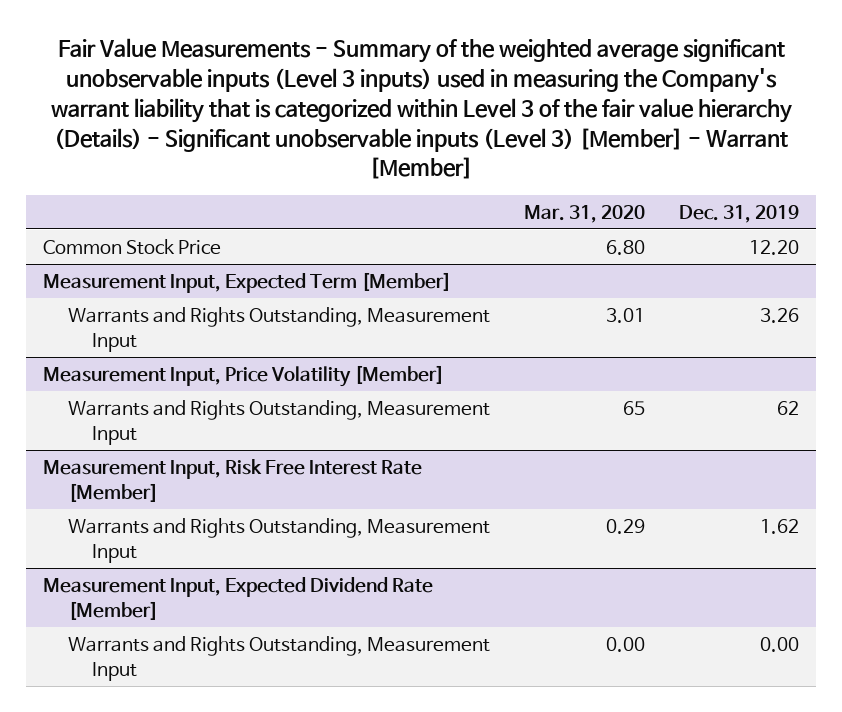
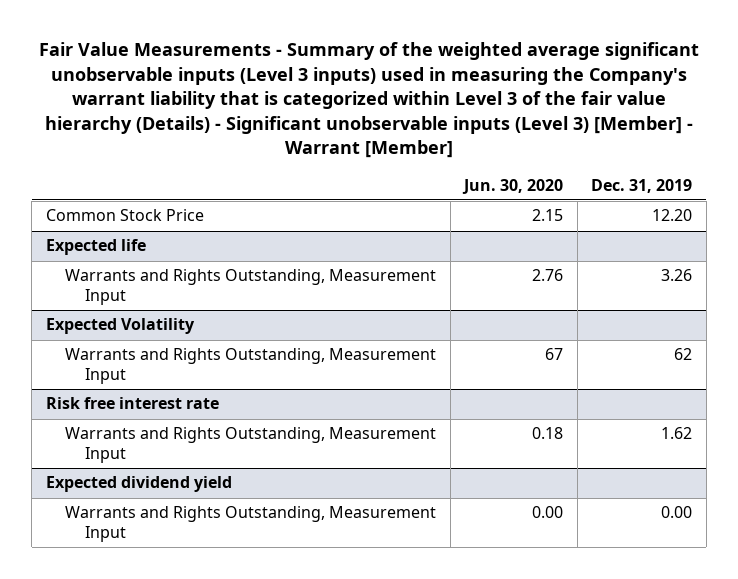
- | Mar. 31, 2020 | Dec. 31, 2019
+ | Jun. 30, 2020 | Dec. 31, 2019
- Measurement Input, Expected Term [Member]
+ Expected life
- Measurement Input, Price Volatility [Member]
+ Expected Volatility
- Measurement Input, Risk Free Interest Rate [Member]
+ Risk free interest rate
- Measurement Input, Expected Dividend Rate [Member]
+ Expected dividend yield

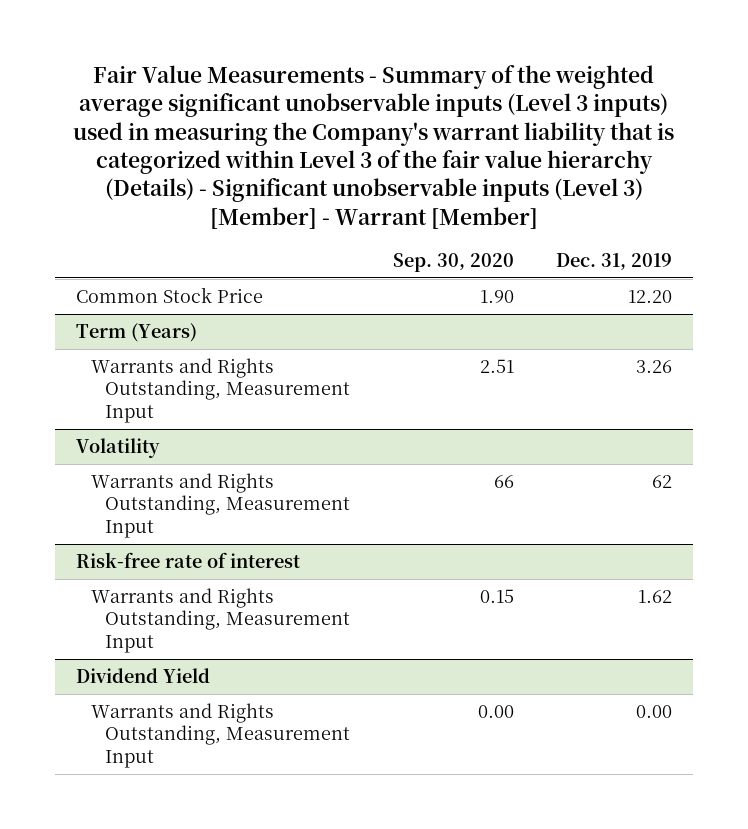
- | Jun. 30, 2020 | Dec. 31, 2019
+ | Sep. 30, 2020 | Dec. 31, 2019
- Expected life
+ Term (Years)
- Expected Volatility
+ Volatility
- Risk free interest rate
+ Risk-free rate of interest
- Expected dividend yield
+ Dividend Yield

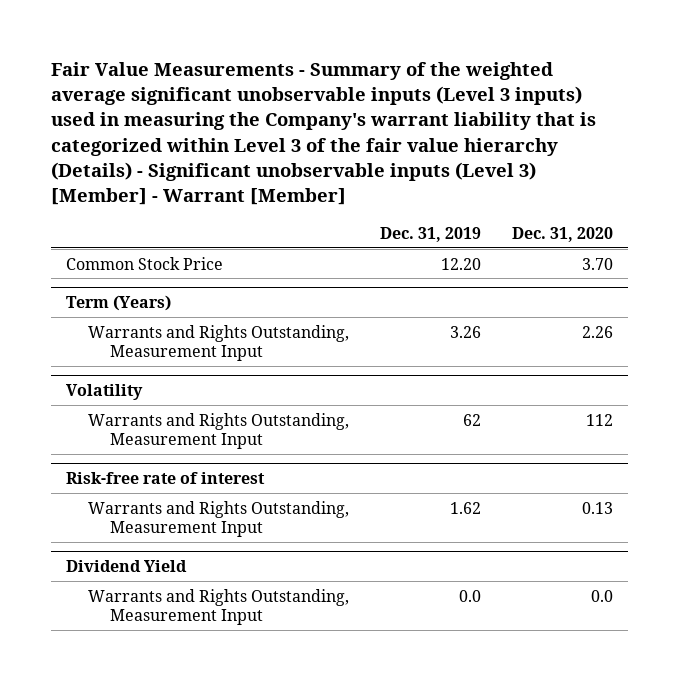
- | Sep. 30, 2020 | Dec. 31, 2019
+ | Dec. 31, 2019 | Dec. 31, 2020
@ Dividend Yield
- Warrants and Rights Outstanding, Measurement Input | 0.00 | 0.00
+ Warrants and Rights Outstanding, Measurement Input | 0.0 | 0.0

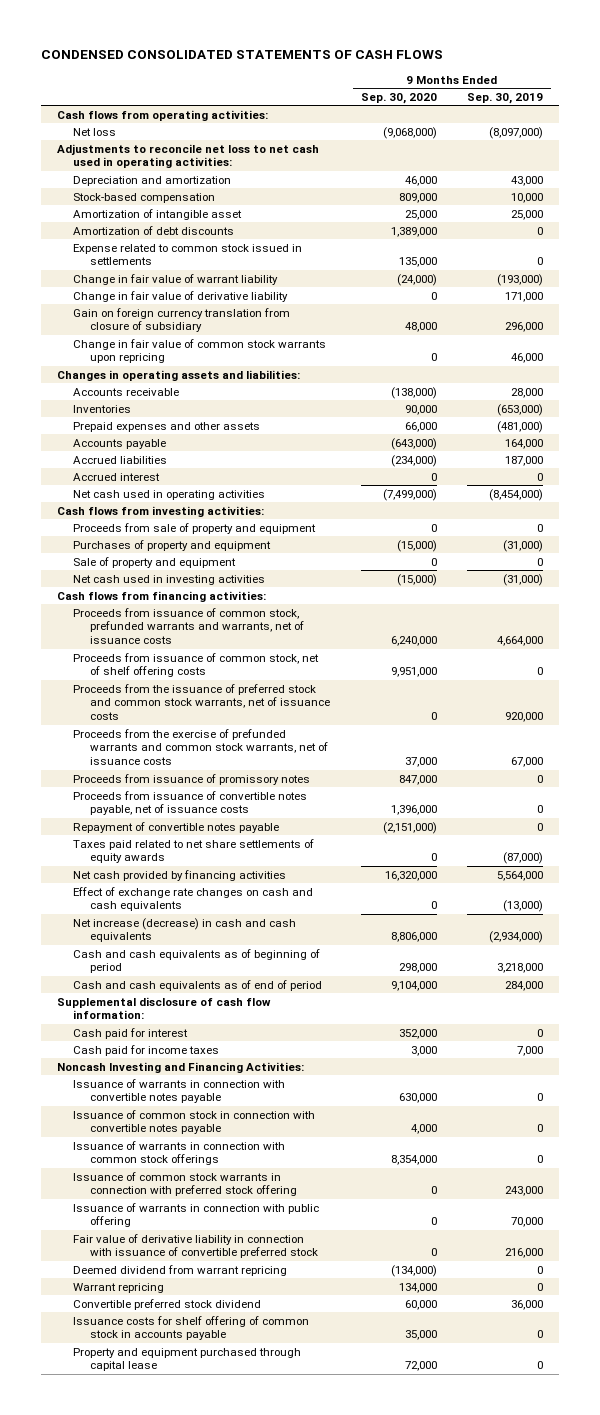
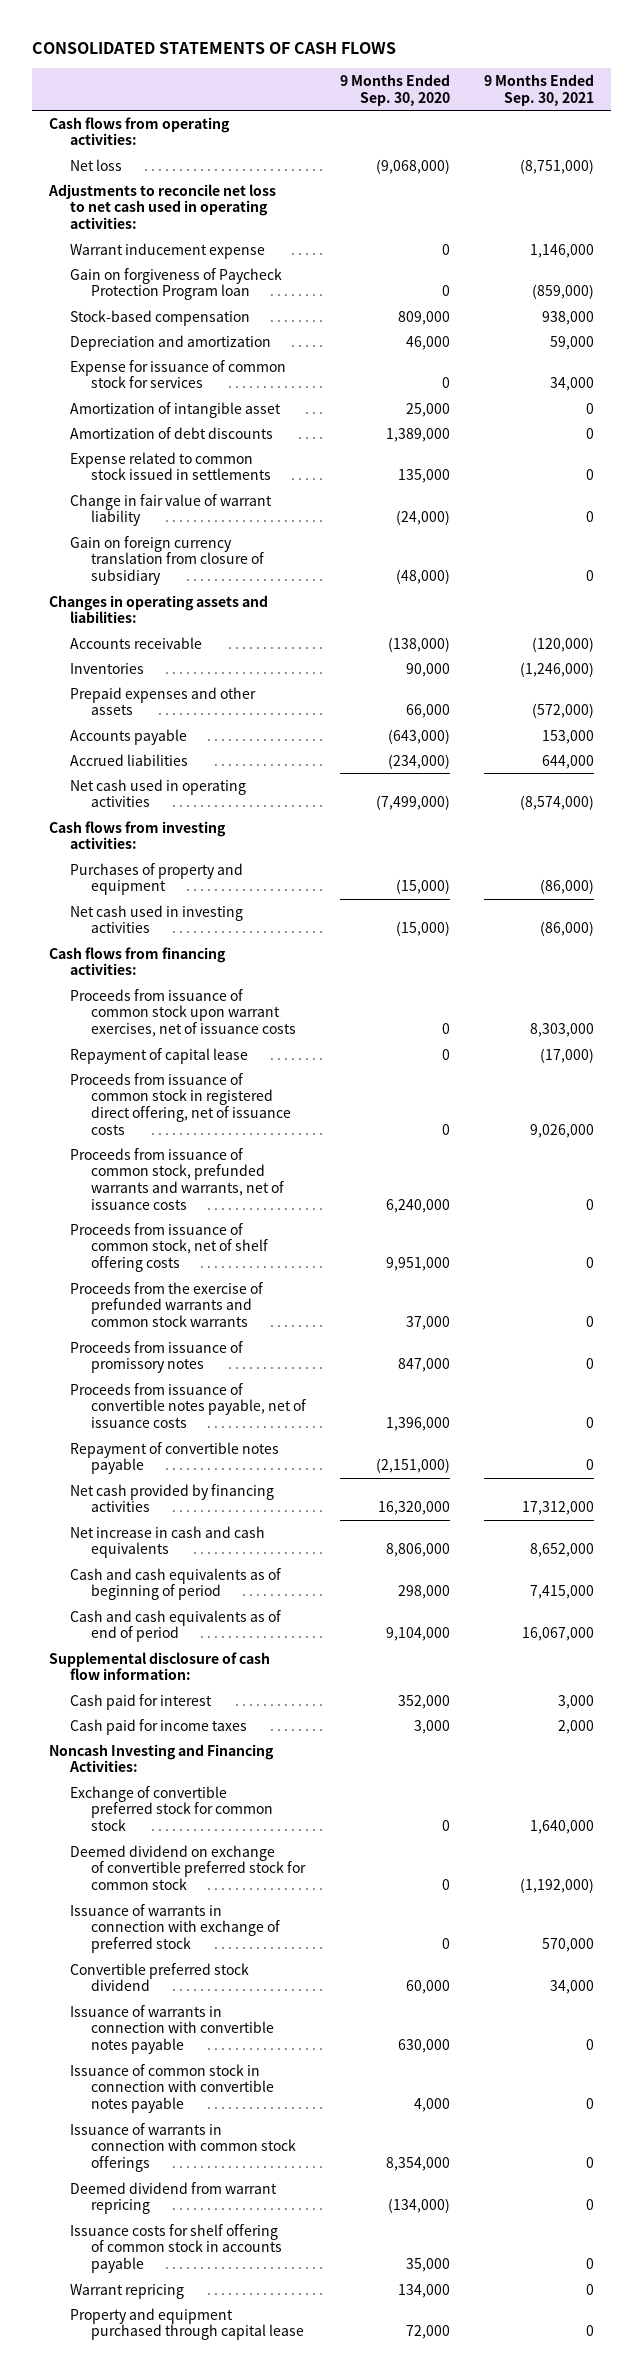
- CONDENSED CONSOLIDATED STATEMENTS OF CASH FLOWS
+ CONSOLIDATED STATEMENTS OF CASH FLOWS
- | 9 Months Ended Sep. 30, 2020 | 9 Months Ended Sep. 30, 2019
+ | 9 Months Ended Sep. 30, 2020 | 9 Months Ended Sep. 30, 2021
+ Warrant inducement expense | 0 | 1,146,000
+ Gain on forgiveness of Paycheck Protection Program loan | 0 | (859,000)
moved down: Depreciation and amortization | 46,000 | 59,000
+ Expense for issuance of common stock for services | 0 | 34,000
- Change in fair value of derivative liability | 0 | 171,000
- Gain on foreign currency translation from closure of subsidiary | 48,000 | 296,000
- Change in fair value of common stock warrants upon repricing | 0 | 46,000
+ Gain on foreign currency translation from closure of subsidiary | (48,000) | 0
- Accrued interest | 0 | 0
- Proceeds from sale of property and equipment | 0 | 0
- Sale of property and equipment | 0 | 0
+ Proceeds from issuance of common stock upon warrant exercises, net of issuance costs | 0 | 8,303,000
+ Repayment of capital lease | 0 | (17,000)
+ Proceeds from issuance of common stock in registered direct offering, net of issuance costs | 0 | 9,026,000
- Proceeds from the issuance of preferred stock and common stock warrants, net of issuance costs | 0 | 920,000
- Proceeds from the exercise of prefunded warrants and common stock warrants, net of issuance costs | 37,000 | 67,000
+ Proceeds from the exercise of prefunded warrants and common stock warrants | 37,000 | 0
- Taxes paid related to net share settlements of equity awards | 0 | (87,000)
- Effect of exchange rate changes on cash and cash equivalents | 0 | (13,000)
- Net increase (decrease) in cash and cash equivalents | 8,806,000 | (2,934,000)
+ Net increase in cash and cash equivalents | 8,806,000 | 8,652,000
+ Exchange of convertible preferred stock for common stock | 0 | 1,640,000
+ Deemed dividend on exchange of convertible preferred stock for common stock | 0 | (1,192,000)
+ Issuance of warrants in connection with exchange of preferred stock | 0 | 570,000
moved up: Convertible preferred stock dividend | 60,000 | 34,000
- Issuance of common stock warrants in connection with preferred stock offering | 0 | 243,000
- Issuance of warrants in connection with public offering | 0 | 70,000
- Fair value of derivative liability in connection with issuance of convertible preferred stock | 0 | 216,000
moved down: Warrant repricing | 134,000 | 0

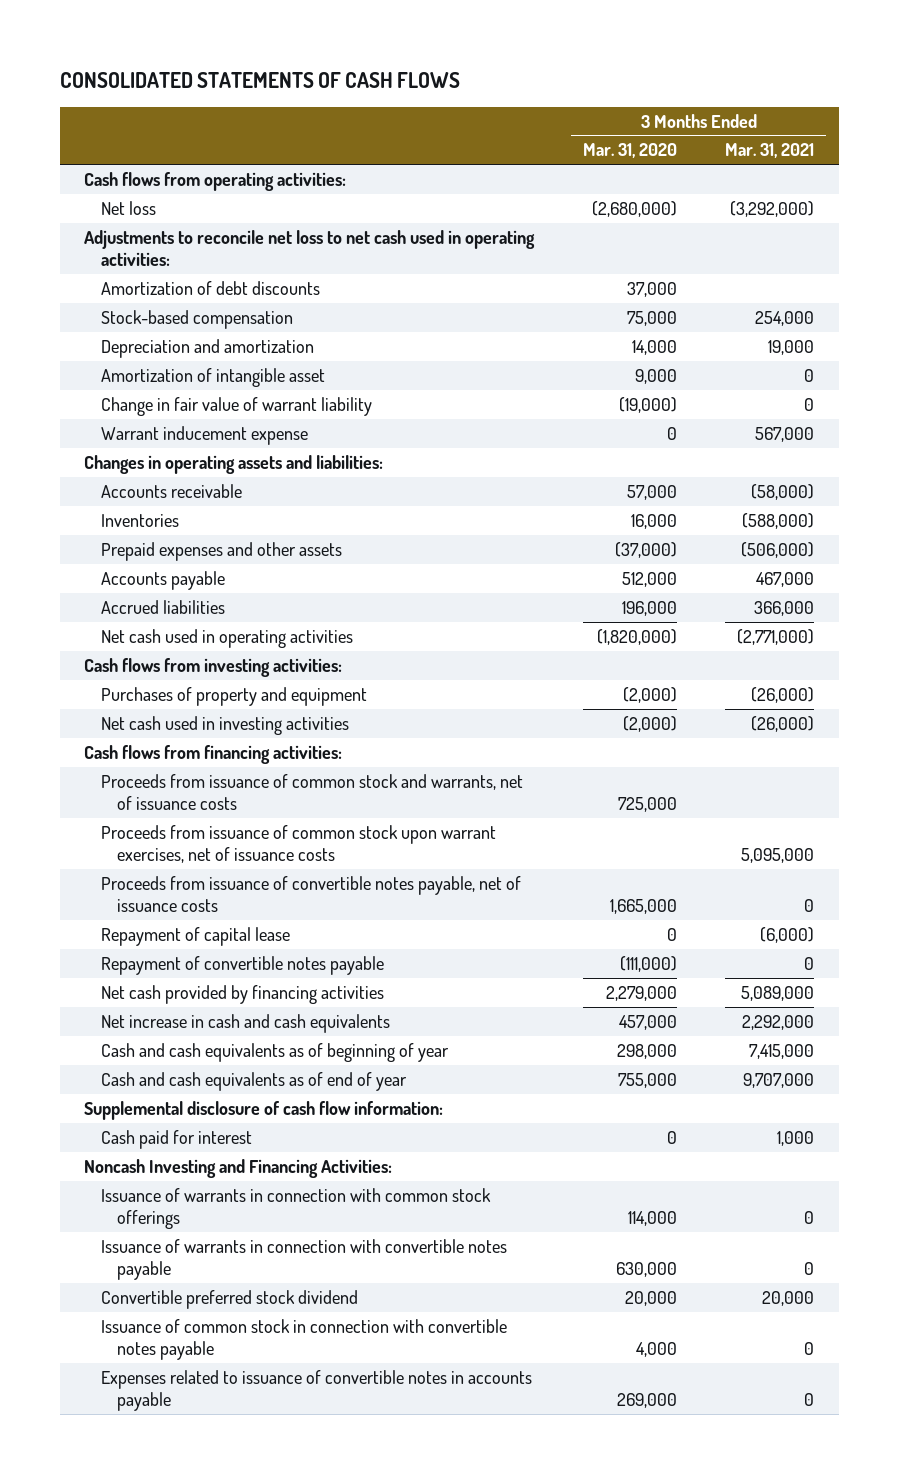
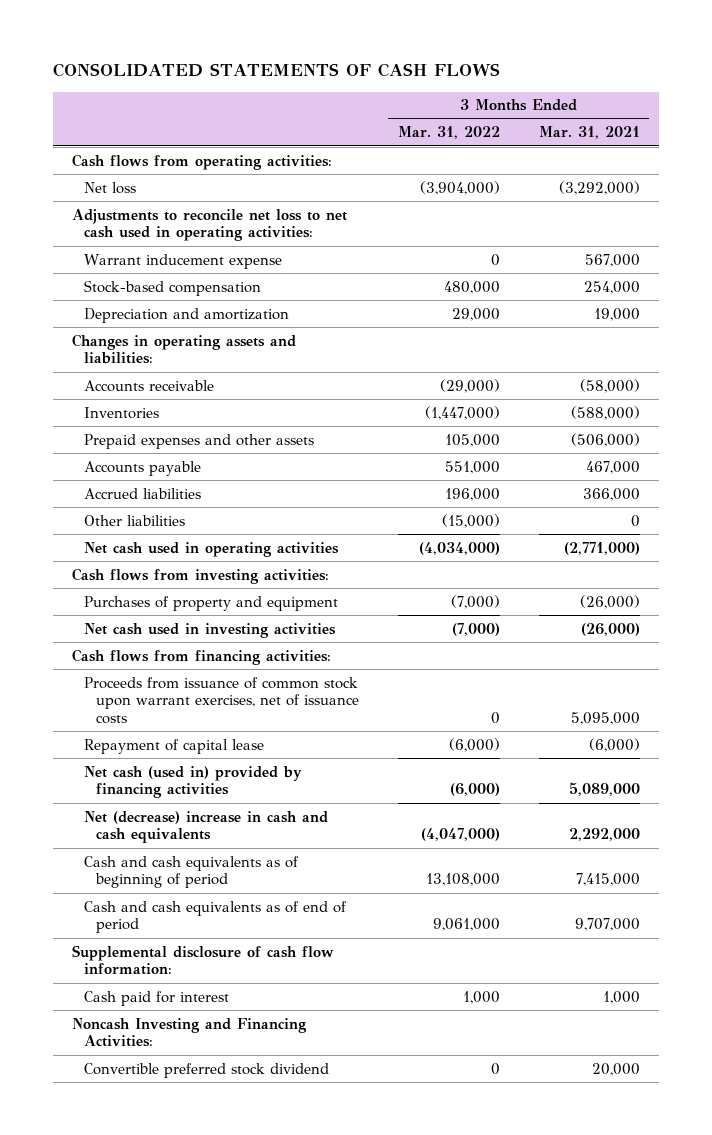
- | 3 Months Ended Mar. 31, 2020 | 3 Months Ended Mar. 31, 2021
+ | 3 Months Ended Mar. 31, 2022 | 3 Months Ended Mar. 31, 2021
- Amortization of debt discounts | 37,000 |
moved up: Warrant inducement expense | 0 | 567,000
- Amortization of intangible asset | 9,000 | 0
- Change in fair value of warrant liability | (19,000) | 0
+ Other liabilities | (15,000) | 0
- Proceeds from issuance of common stock and warrants, net of issuance costs | 725,000 |
- Proceeds from issuance of convertible notes payable, net of issuance costs | 1,665,000 | 0
- Repayment of convertible notes payable | (111,000) | 0
- Net cash provided by financing activities | 2,279,000 | 5,089,000
- Net increase in cash and cash equivalents | 457,000 | 2,292,000
- Cash and cash equivalents as of beginning of year | 298,000 | 7,415,000
- Cash and cash equivalents as of end of year | 755,000 | 9,707,000
+ Net cash (used in) provided by financing activities | (6,000) | 5,089,000
+ Net (decrease) increase in cash and cash equivalents | (4,047,000) | 2,292,000
+ Cash and cash equivalents as of beginning of period | 13,108,000 | 7,415,000
+ Cash and cash equivalents as of end of period | 9,061,000 | 9,707,000
- Issuance of warrants in connection with common stock offerings | 114,000 | 0
- Issuance of warrants in connection with convertible notes payable | 630,000 | 0
- Issuance of common stock in connection with convertible notes payable | 4,000 | 0
- Expenses related to issuance of convertible notes in accounts payable | 269,000 | 0

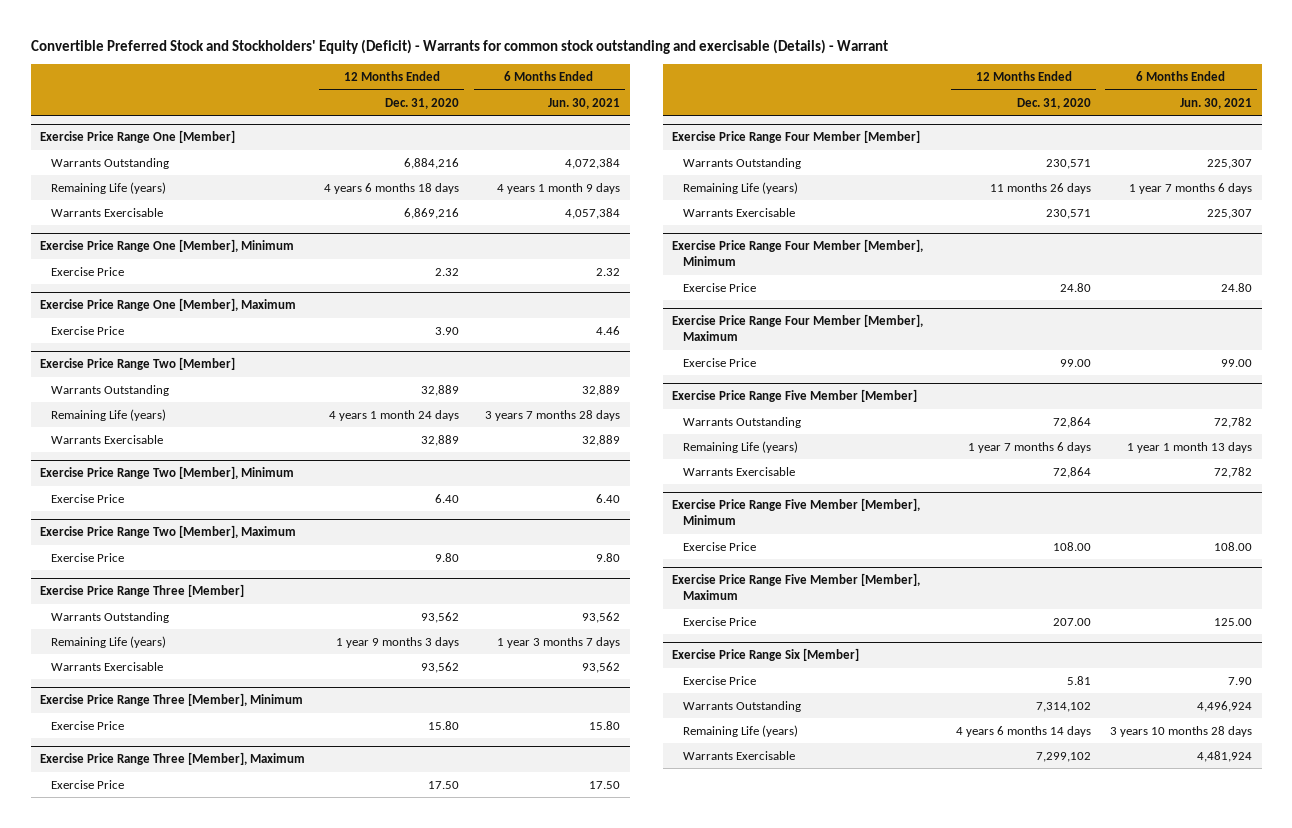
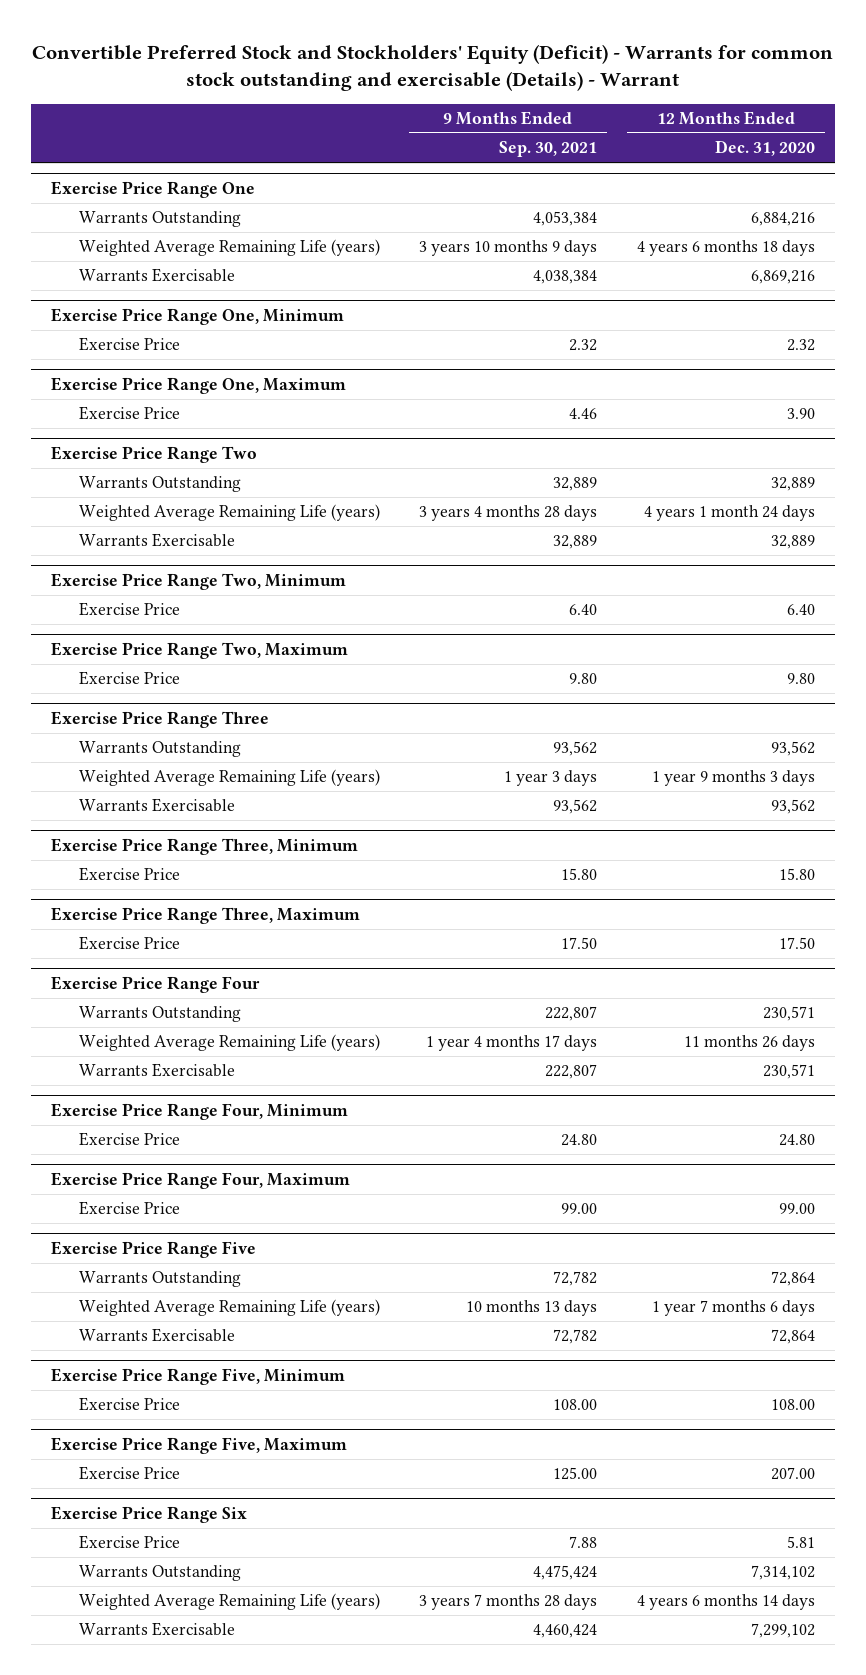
- | 12 Months Ended Dec. 31, 2020 | 6 Months Ended Jun. 30, 2021
+ | 9 Months Ended Sep. 30, 2021 | 12 Months Ended Dec. 31, 2020
- Exercise Price Range One [Member]
+ Exercise Price Range One
- Remaining Life (years) | 4 years 6 months 18 days | 4 years 1 month 9 days
+ Weighted Average Remaining Life (years) | 3 years 10 months 9 days | 4 years 6 months 18 days
- Exercise Price Range One [Member], Minimum
+ Exercise Price Range One, Minimum
- Exercise Price Range One [Member], Maximum
+ Exercise Price Range One, Maximum
- Exercise Price Range Two [Member]
+ Exercise Price Range Two
- Remaining Life (years) | 4 years 1 month 24 days | 3 years 7 months 28 days
+ Weighted Average Remaining Life (years) | 3 years 4 months 28 days | 4 years 1 month 24 days
- Exercise Price Range Two [Member], Minimum
+ Exercise Price Range Two, Minimum
- Exercise Price Range Two [Member], Maximum
+ Exercise Price Range Two, Maximum
- Exercise Price Range Three [Member]
+ Exercise Price Range Three
- Remaining Life (years) | 1 year 9 months 3 days | 1 year 3 months 7 days
+ Weighted Average Remaining Life (years) | 1 year 3 days | 1 year 9 months 3 days
- Exercise Price Range Three [Member], Minimum
+ Exercise Price Range Three, Minimum
- Exercise Price Range Three [Member], Maximum
+ Exercise Price Range Three, Maximum
- Exercise Price Range Four Member [Member]
+ Exercise Price Range Four
- Remaining Life (years) | 11 months 26 days | 1 year 7 months 6 days
+ Weighted Average Remaining Life (years) | 1 year 4 months 17 days | 11 months 26 days
- Exercise Price Range Four Member [Member], Minimum
+ Exercise Price Range Four, Minimum
- Exercise Price Range Four Member [Member], Maximum
+ Exercise Price Range Four, Maximum
- Exercise Price Range Five Member [Member]
+ Exercise Price Range Five
- Remaining Life (years) | 1 year 7 months 6 days | 1 year 1 month 13 days
+ Weighted Average Remaining Life (years) | 10 months 13 days | 1 year 7 months 6 days
- Exercise Price Range Five Member [Member], Minimum
+ Exercise Price Range Five, Minimum
- Exercise Price Range Five Member [Member], Maximum
+ Exercise Price Range Five, Maximum
- Exercise Price Range Six [Member]
+ Exercise Price Range Six
- Remaining Life (years) | 4 years 6 months 14 days | 3 years 10 months 28 days
+ Weighted Average Remaining Life (years) | 3 years 7 months 28 days | 4 years 6 months 14 days

